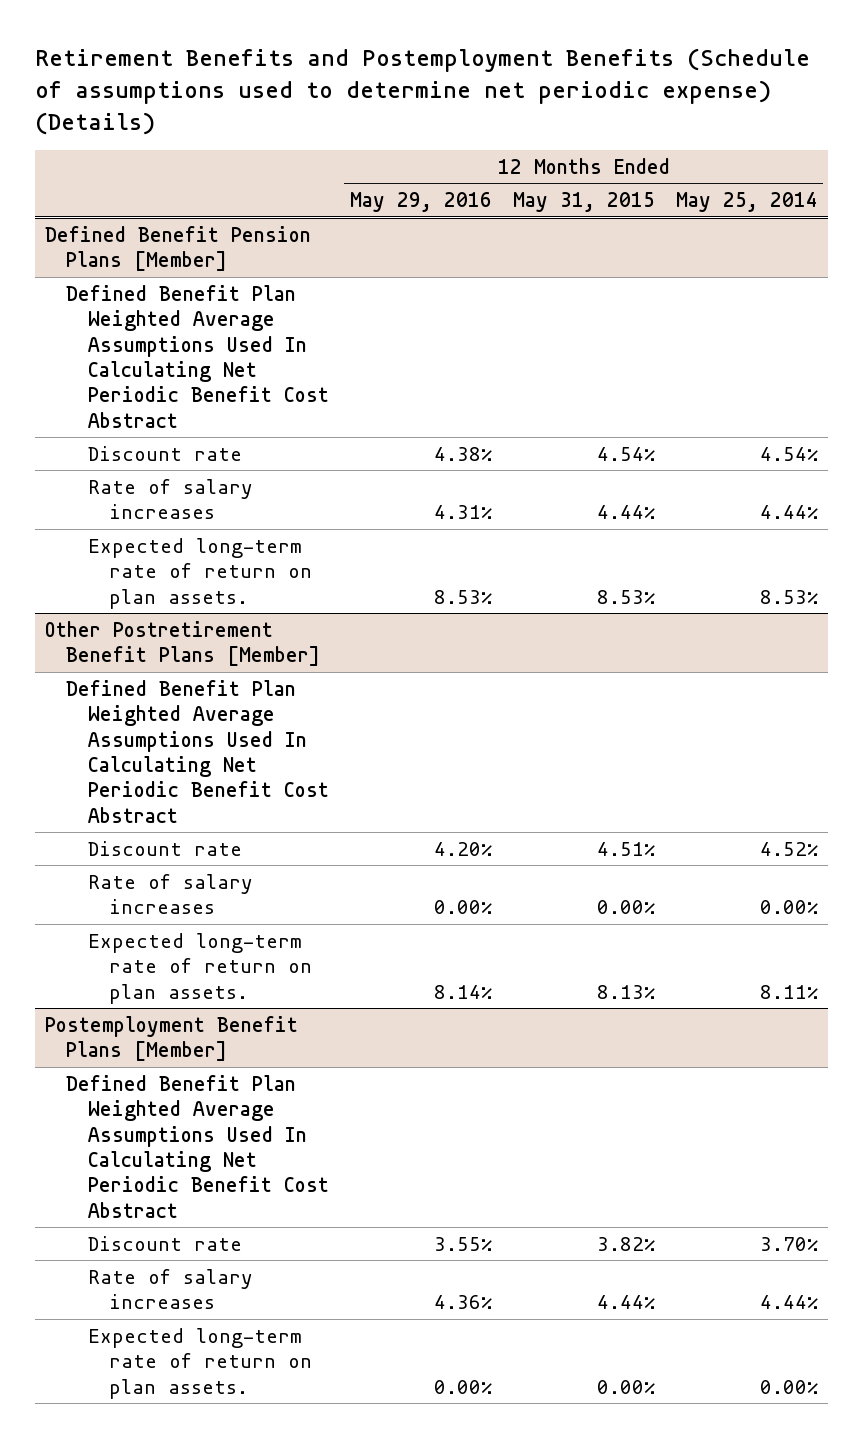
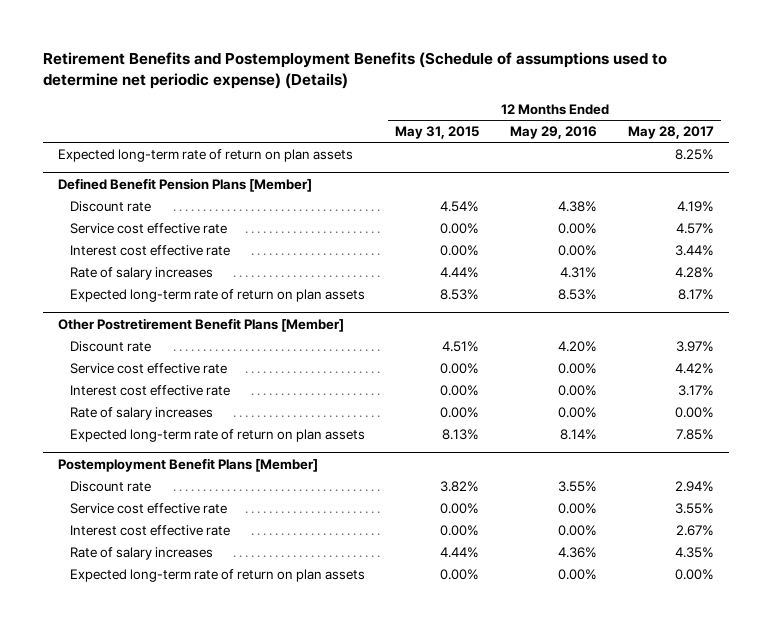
- | 12 Months Ended May 29, 2016 | 12 Months Ended May 31, 2015 | 12 Months Ended May 25, 2014
+ | 12 Months Ended May 31, 2015 | 12 Months Ended May 29, 2016 | 12 Months Ended May 28, 2017
+ Expected long-term rate of return on plan assets | | | 8.25%
@ Defined Benefit Pension Plans [Member]
- Defined Benefit Plan Weighted Average Assumptions Used In Calculating Net Periodic Benefit Cost Abstract
+ Service cost effective rate | 0.00% | 0.00% | 4.57%
+ Interest cost effective rate | 0.00% | 0.00% | 3.44%
- Expected long-term rate of return on plan assets. | 8.53% | 8.53% | 8.53%
+ Expected long-term rate of return on plan assets | 8.53% | 8.53% | 8.17%
@ Other Postretirement Benefit Plans [Member]
- Defined Benefit Plan Weighted Average Assumptions Used In Calculating Net Periodic Benefit Cost Abstract
+ Service cost effective rate | 0.00% | 0.00% | 4.42%
+ Interest cost effective rate | 0.00% | 0.00% | 3.17%
- Expected long-term rate of return on plan assets. | 8.14% | 8.13% | 8.11%
+ Expected long-term rate of return on plan assets | 8.13% | 8.14% | 7.85%
@ Postemployment Benefit Plans [Member]
- Defined Benefit Plan Weighted Average Assumptions Used In Calculating Net Periodic Benefit Cost Abstract
+ Service cost effective rate | 0.00% | 0.00% | 3.55%
+ Interest cost effective rate | 0.00% | 0.00% | 2.67%
- Expected long-term rate of return on plan assets. | 0.00% | 0.00% | 0.00%
+ Expected long-term rate of return on plan assets | 0.00% | 0.00% | 0.00%

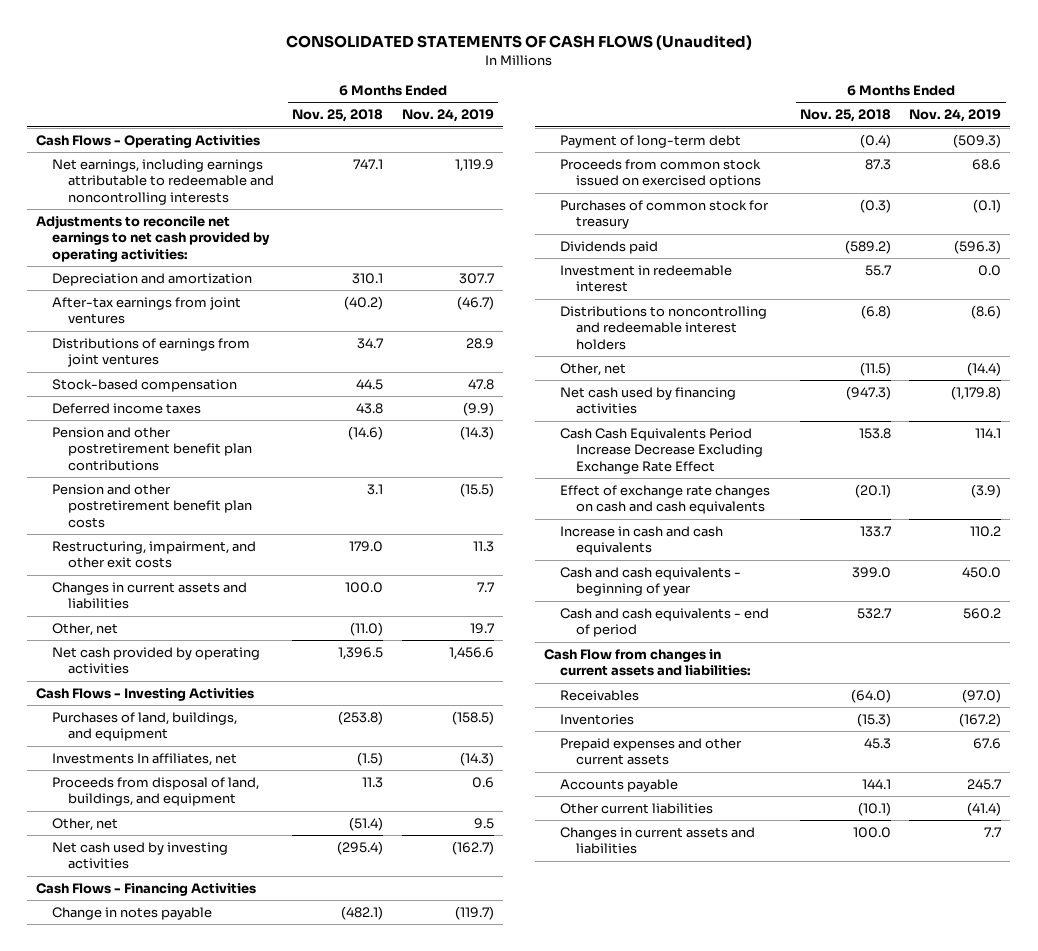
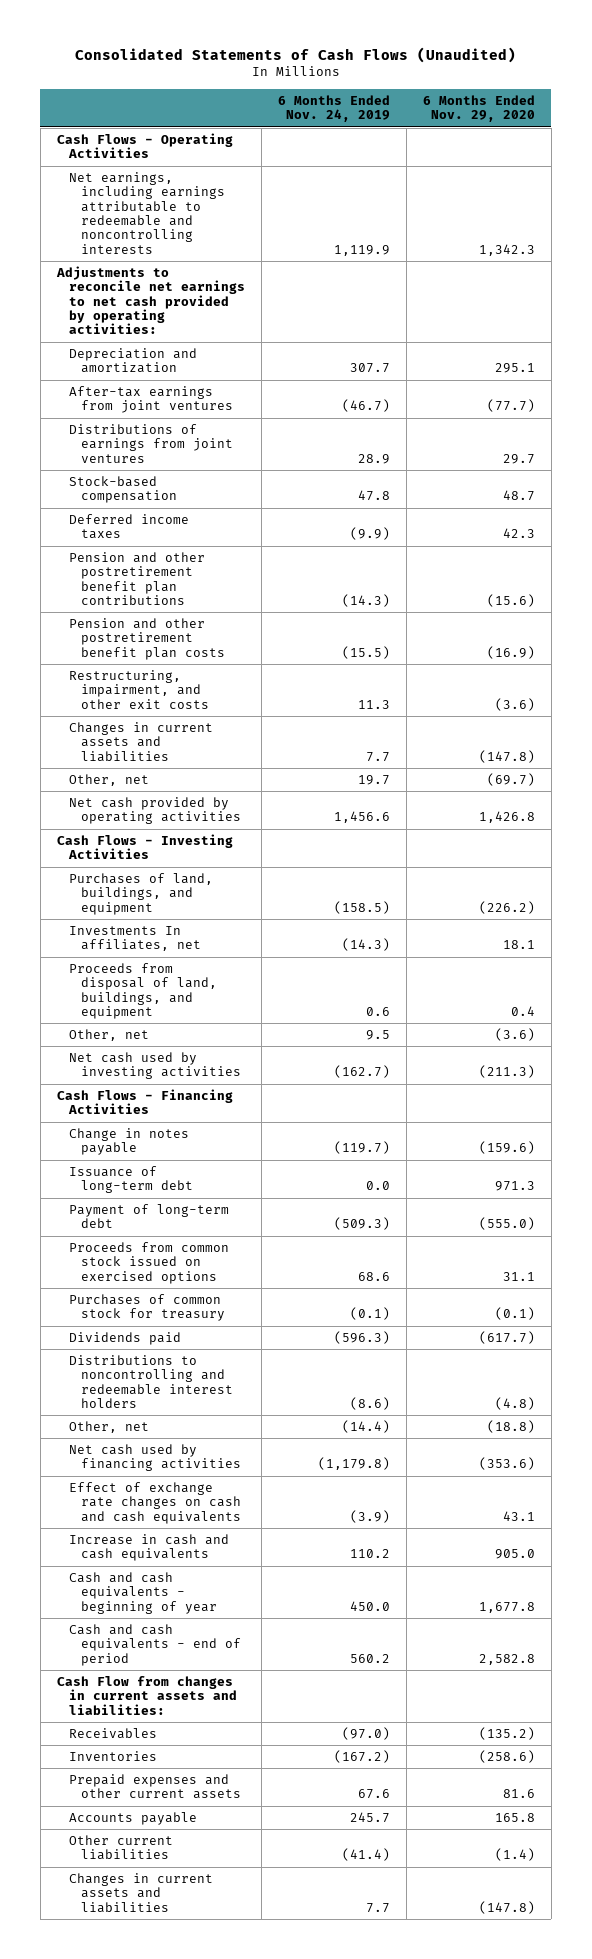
- CONSOLIDATED STATEMENTS OF CASH FLOWS (Unaudited)
+ Consolidated Statements of Cash Flows (Unaudited)
- | 6 Months Ended Nov. 25, 2018 | 6 Months Ended Nov. 24, 2019
+ | 6 Months Ended Nov. 24, 2019 | 6 Months Ended Nov. 29, 2020
+ Issuance of long-term debt | 0.0 | 971.3
- Investment in redeemable interest | 55.7 | 0.0
- Cash Cash Equivalents Period Increase Decrease Excluding Exchange Rate Effect | 153.8 | 114.1

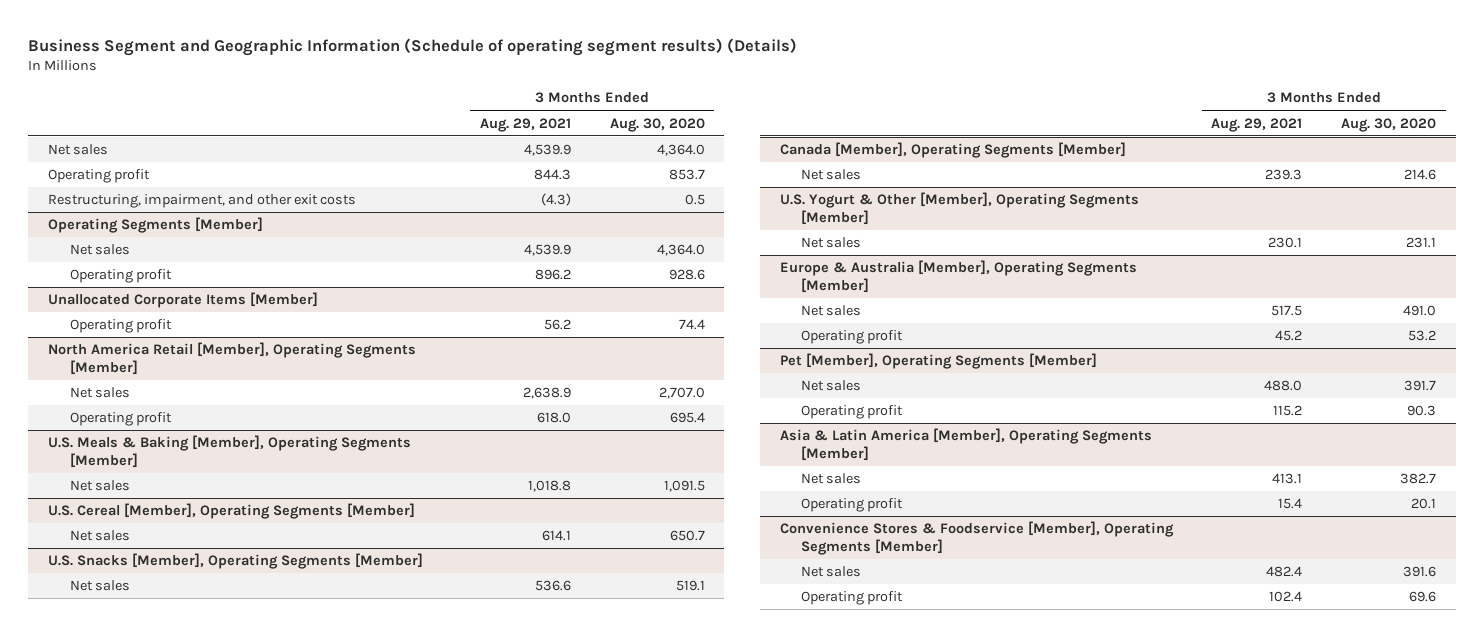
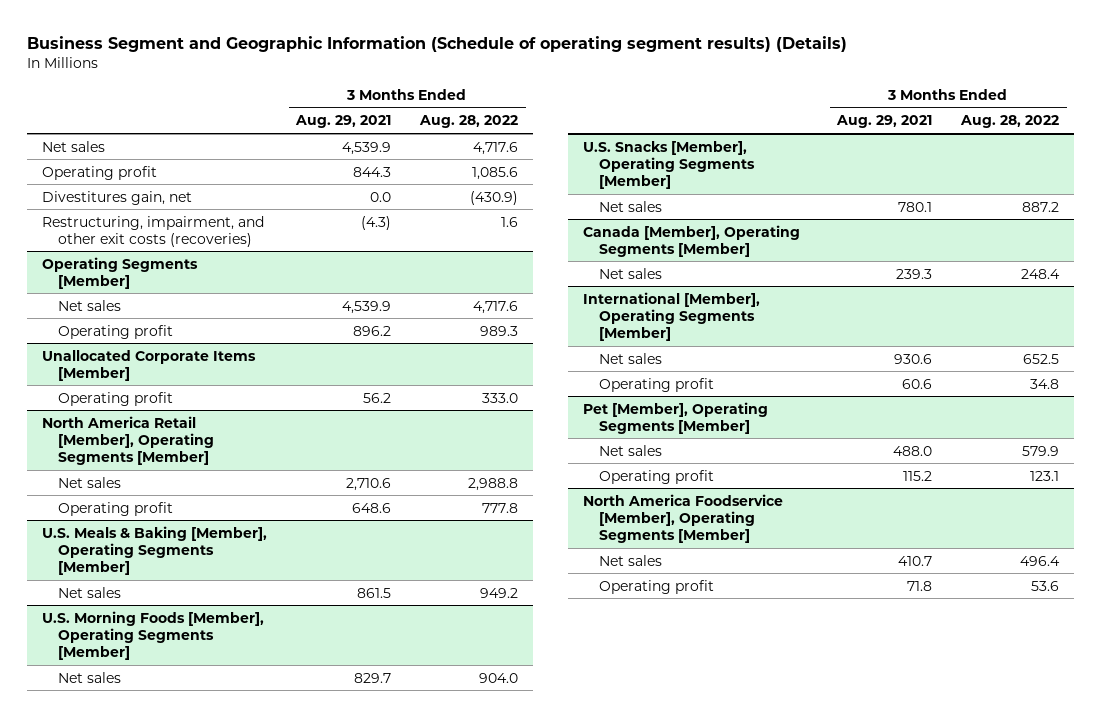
- | 3 Months Ended Aug. 29, 2021 | 3 Months Ended Aug. 30, 2020
+ | 3 Months Ended Aug. 29, 2021 | 3 Months Ended Aug. 28, 2022
- Restructuring, impairment, and other exit costs | (4.3) | 0.5
+ Divestitures gain, net | 0.0 | (430.9)
+ Restructuring, impairment, and other exit costs (recoveries) | (4.3) | 1.6
@ North America Retail [Member], Operating Segments [Member]
- Net sales | 2,638.9 | 2,707.0
- Operating profit | 618.0 | 695.4
+ Net sales | 2,710.6 | 2,988.8
+ Operating profit | 648.6 | 777.8
@ U.S. Meals & Baking [Member], Operating Segments [Member]
- Net sales | 1,018.8 | 1,091.5
- U.S. Cereal [Member], Operating Segments [Member]
- Net sales | 614.1 | 650.7
@ U.S. Meals & Baking [Member], Operating Segments [Member]
+ Net sales | 861.5 | 949.2
+ U.S. Morning Foods [Member], Operating Segments [Member]
+ Net sales | 829.7 | 904.0
@ U.S. Snacks [Member], Operating Segments [Member]
- Net sales | 536.6 | 519.1
+ Net sales | 780.1 | 887.2
- U.S. Yogurt & Other [Member], Operating Segments [Member]
- Net sales | 230.1 | 231.1
- Europe & Australia [Member], Operating Segments [Member]
- Net sales | 517.5 | 491.0
- Operating profit | 45.2 | 53.2
+ International [Member], Operating Segments [Member]
+ Net sales | 930.6 | 652.5
+ Operating profit | 60.6 | 34.8
- Asia & Latin America [Member], Operating Segments [Member]
- Net sales | 413.1 | 382.7
- Operating profit | 15.4 | 20.1
- Convenience Stores & Foodservice [Member], Operating Segments [Member]
- Net sales | 482.4 | 391.6
- Operating profit | 102.4 | 69.6
+ North America Foodservice [Member], Operating Segments [Member]
+ Net sales | 410.7 | 496.4
+ Operating profit | 71.8 | 53.6

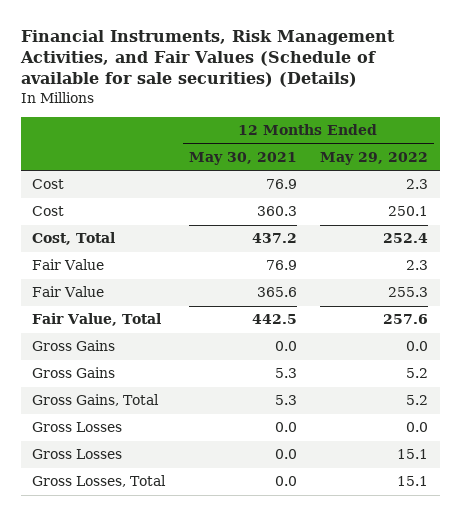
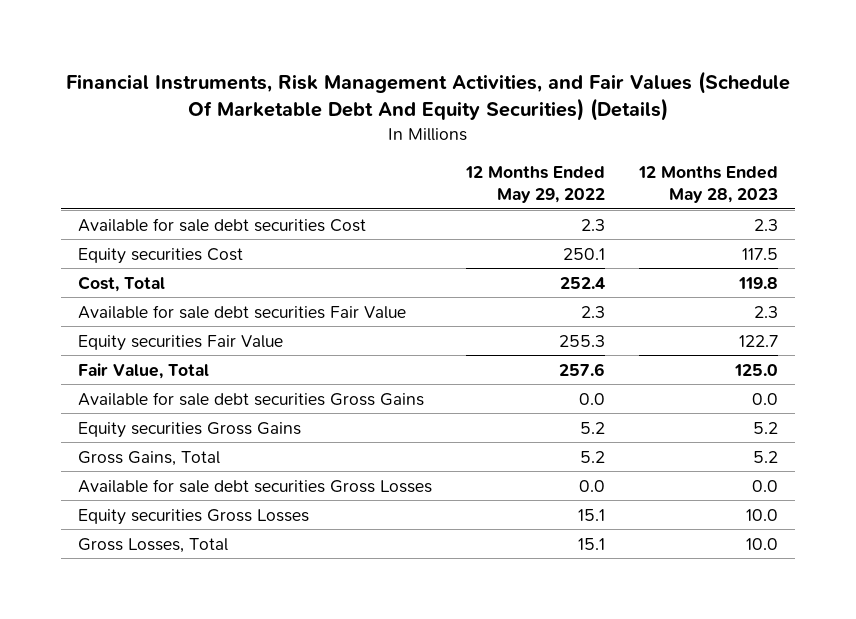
- Financial Instruments, Risk Management Activities, and Fair Values (Schedule of available for sale securities) (Details)
+ Financial Instruments, Risk Management Activities, and Fair Values (Schedule Of Marketable Debt And Equity Securities) (Details)
- | 12 Months Ended May 30, 2021 | 12 Months Ended May 29, 2022
+ | 12 Months Ended May 29, 2022 | 12 Months Ended May 28, 2023
- Cost | 76.9 | 2.3
- Cost | 360.3 | 250.1
+ Available for sale debt securities Cost | 2.3 | 2.3
+ Equity securities Cost | 250.1 | 117.5
- Fair Value | 76.9 | 2.3
- Fair Value | 365.6 | 255.3
+ Available for sale debt securities Fair Value | 2.3 | 2.3
+ Equity securities Fair Value | 255.3 | 122.7
- Gross Gains | 0.0 | 0.0
- Gross Gains | 5.3 | 5.2
+ Available for sale debt securities Gross Gains | 0.0 | 0.0
+ Equity securities Gross Gains | 5.2 | 5.2
- Gross Losses | 0.0 | 0.0
- Gross Losses | 0.0 | 15.1
+ Available for sale debt securities Gross Losses | 0.0 | 0.0
+ Equity securities Gross Losses | 15.1 | 10.0

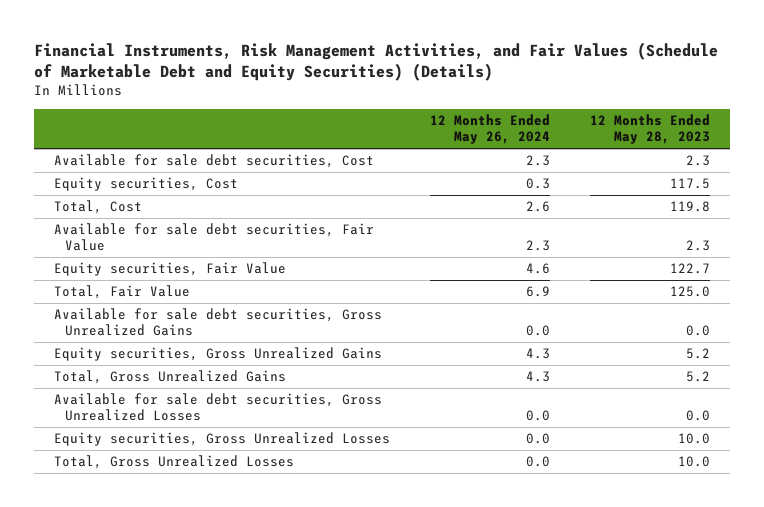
- Financial Instruments, Risk Management Activities, and Fair Values (Schedule Of Marketable Debt And Equity Securities) (Details)
+ Financial Instruments, Risk Management Activities, and Fair Values (Schedule of Marketable Debt and Equity Securities) (Details)
- | 12 Months Ended May 29, 2022 | 12 Months Ended May 28, 2023
+ | 12 Months Ended May 26, 2024 | 12 Months Ended May 28, 2023
- Available for sale debt securities Cost | 2.3 | 2.3
- Equity securities Cost | 250.1 | 117.5
- Cost, Total | 252.4 | 119.8
- Available for sale debt securities Fair Value | 2.3 | 2.3
- Equity securities Fair Value | 255.3 | 122.7
- Fair Value, Total | 257.6 | 125.0
- Available for sale debt securities Gross Gains | 0.0 | 0.0
- Equity securities Gross Gains | 5.2 | 5.2
- Gross Gains, Total | 5.2 | 5.2
- Available for sale debt securities Gross Losses | 0.0 | 0.0
- Equity securities Gross Losses | 15.1 | 10.0
- Gross Losses, Total | 15.1 | 10.0
+ Available for sale debt securities, Cost | 2.3 | 2.3
+ Equity securities, Cost | 0.3 | 117.5
+ Total, Cost | 2.6 | 119.8
+ Available for sale debt securities, Fair Value | 2.3 | 2.3
+ Equity securities, Fair Value | 4.6 | 122.7
+ Total, Fair Value | 6.9 | 125.0
+ Available for sale debt securities, Gross Unrealized Gains | 0.0 | 0.0
+ Equity securities, Gross Unrealized Gains | 4.3 | 5.2
+ Total, Gross Unrealized Gains | 4.3 | 5.2
+ Available for sale debt securities, Gross Unrealized Losses | 0.0 | 0.0
+ Equity securities, Gross Unrealized Losses | 0.0 | 10.0
+ Total, Gross Unrealized Losses | 0.0 | 10.0

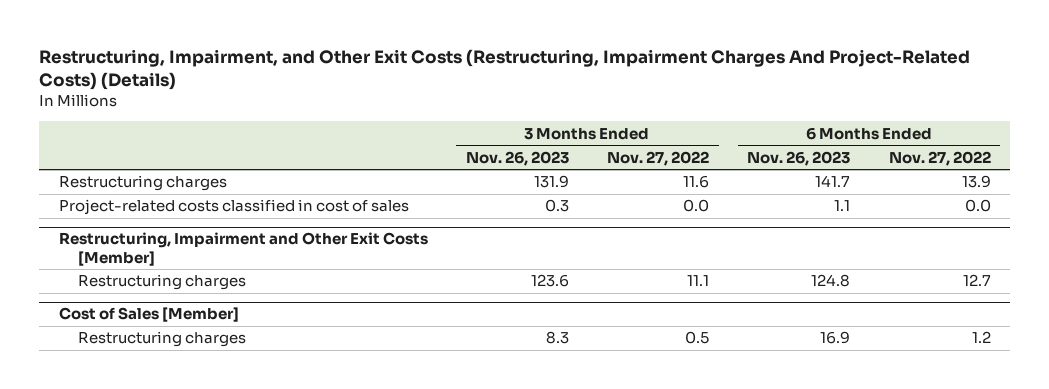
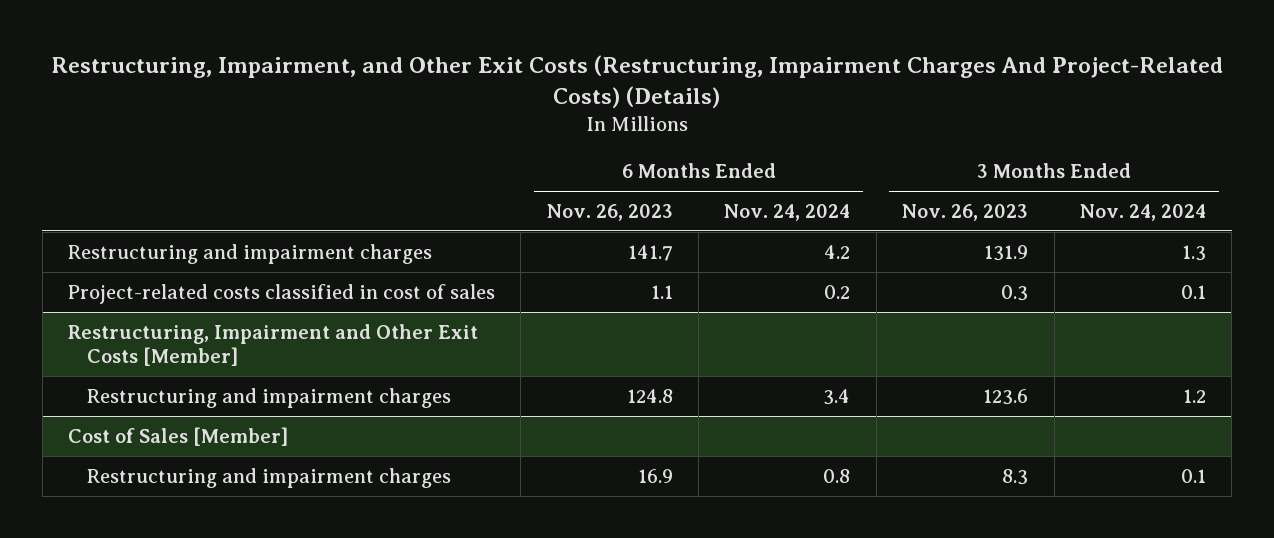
- | 3 Months Ended Nov. 26, 2023 | 3 Months Ended Nov. 27, 2022 | 6 Months Ended Nov. 26, 2023 | 6 Months Ended Nov. 27, 2022
+ | 6 Months Ended Nov. 26, 2023 | 6 Months Ended Nov. 24, 2024 | 3 Months Ended Nov. 26, 2023 | 3 Months Ended Nov. 24, 2024
- Restructuring charges | 131.9 | 11.6 | 141.7 | 13.9
+ Restructuring and impairment charges | 141.7 | 4.2 | 131.9 | 1.3
@ Restructuring, Impairment and Other Exit Costs [Member]
- Restructuring charges | 123.6 | 11.1 | 124.8 | 12.7
+ Restructuring and impairment charges | 124.8 | 3.4 | 123.6 | 1.2
@ Cost of Sales [Member]
- Restructuring charges | 8.3 | 0.5 | 16.9 | 1.2
+ Restructuring and impairment charges | 16.9 | 0.8 | 8.3 | 0.1

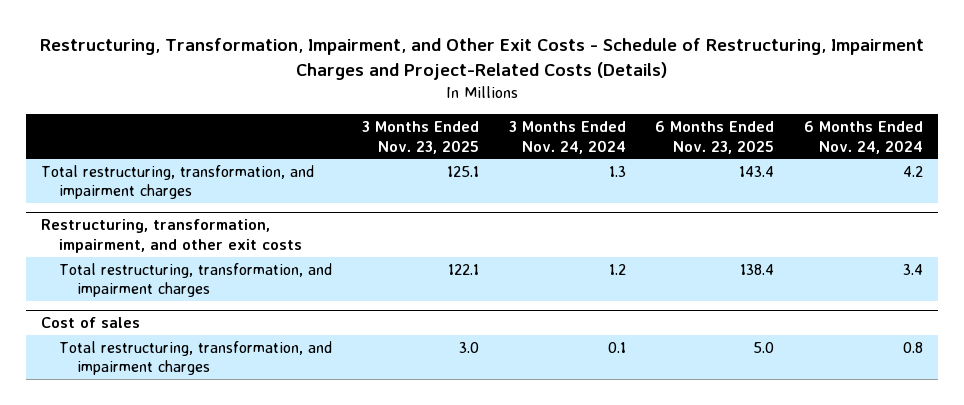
- Restructuring, Impairment, and Other Exit Costs (Restructuring, Impairment Charges And Project-Related Costs) (Details)
+ Restructuring, Transformation, Impairment, and Other Exit Costs - Schedule of Restructuring, Impairment Charges and Project-Related Costs (Details)
- | 6 Months Ended Nov. 26, 2023 | 6 Months Ended Nov. 24, 2024 | 3 Months Ended Nov. 26, 2023 | 3 Months Ended Nov. 24, 2024
+ | 3 Months Ended Nov. 23, 2025 | 3 Months Ended Nov. 24, 2024 | 6 Months Ended Nov. 23, 2025 | 6 Months Ended Nov. 24, 2024
- Restructuring and impairment charges | 141.7 | 4.2 | 131.9 | 1.3
- Project-related costs classified in cost of sales | 1.1 | 0.2 | 0.3 | 0.1
- Restructuring, Impairment and Other Exit Costs [Member]
- Restructuring and impairment charges | 124.8 | 3.4 | 123.6 | 1.2
- Cost of Sales [Member]
- Restructuring and impairment charges | 16.9 | 0.8 | 8.3 | 0.1
+ Total restructuring, transformation, and impairment charges | 125.1 | 1.3 | 143.4 | 4.2
+ Restructuring, transformation, impairment, and other exit costs
+ Total restructuring, transformation, and impairment charges | 122.1 | 1.2 | 138.4 | 3.4
+ Cost of sales
+ Total restructuring, transformation, and impairment charges | 3.0 | 0.1 | 5.0 | 0.8

